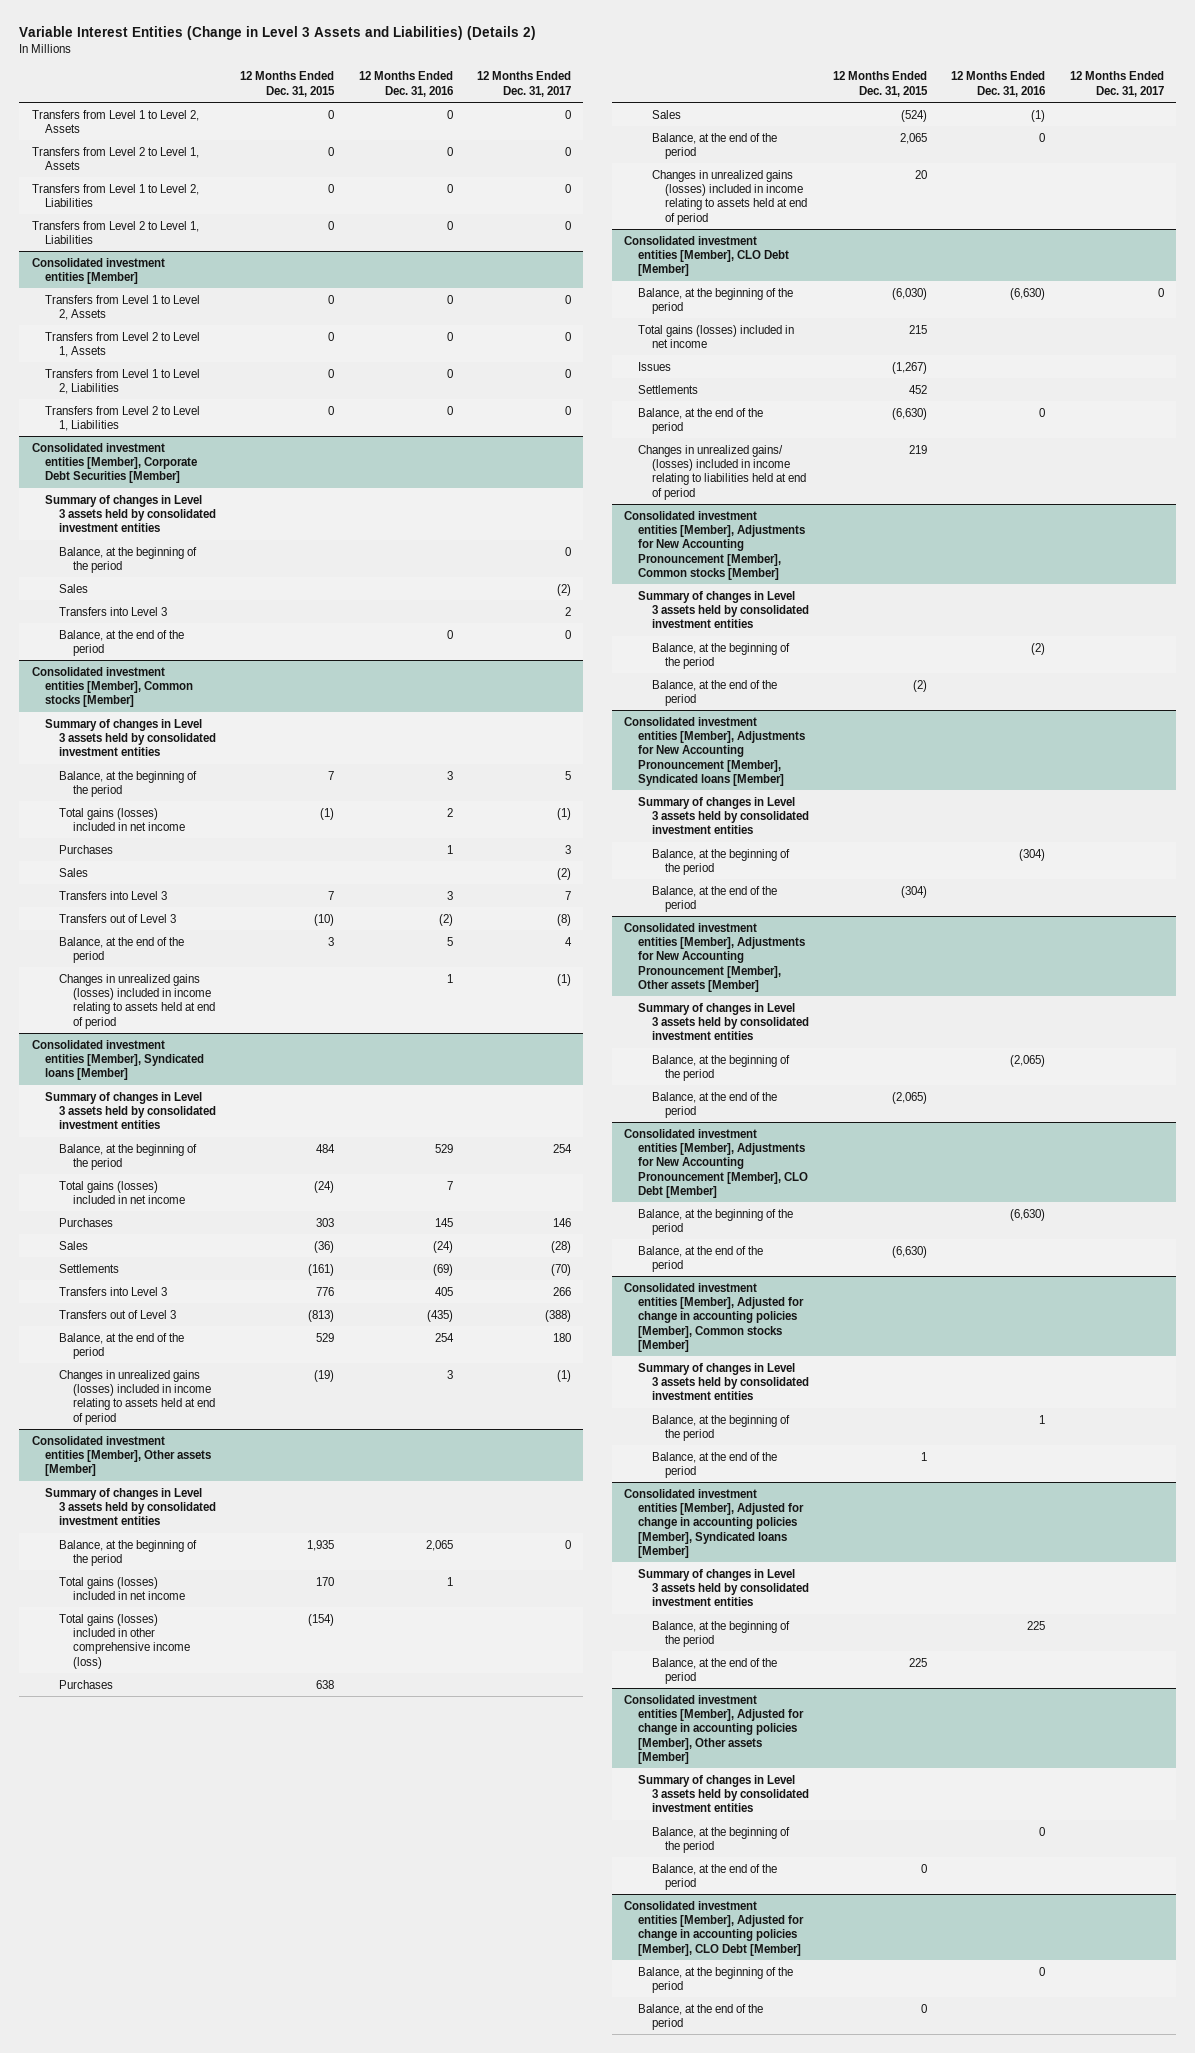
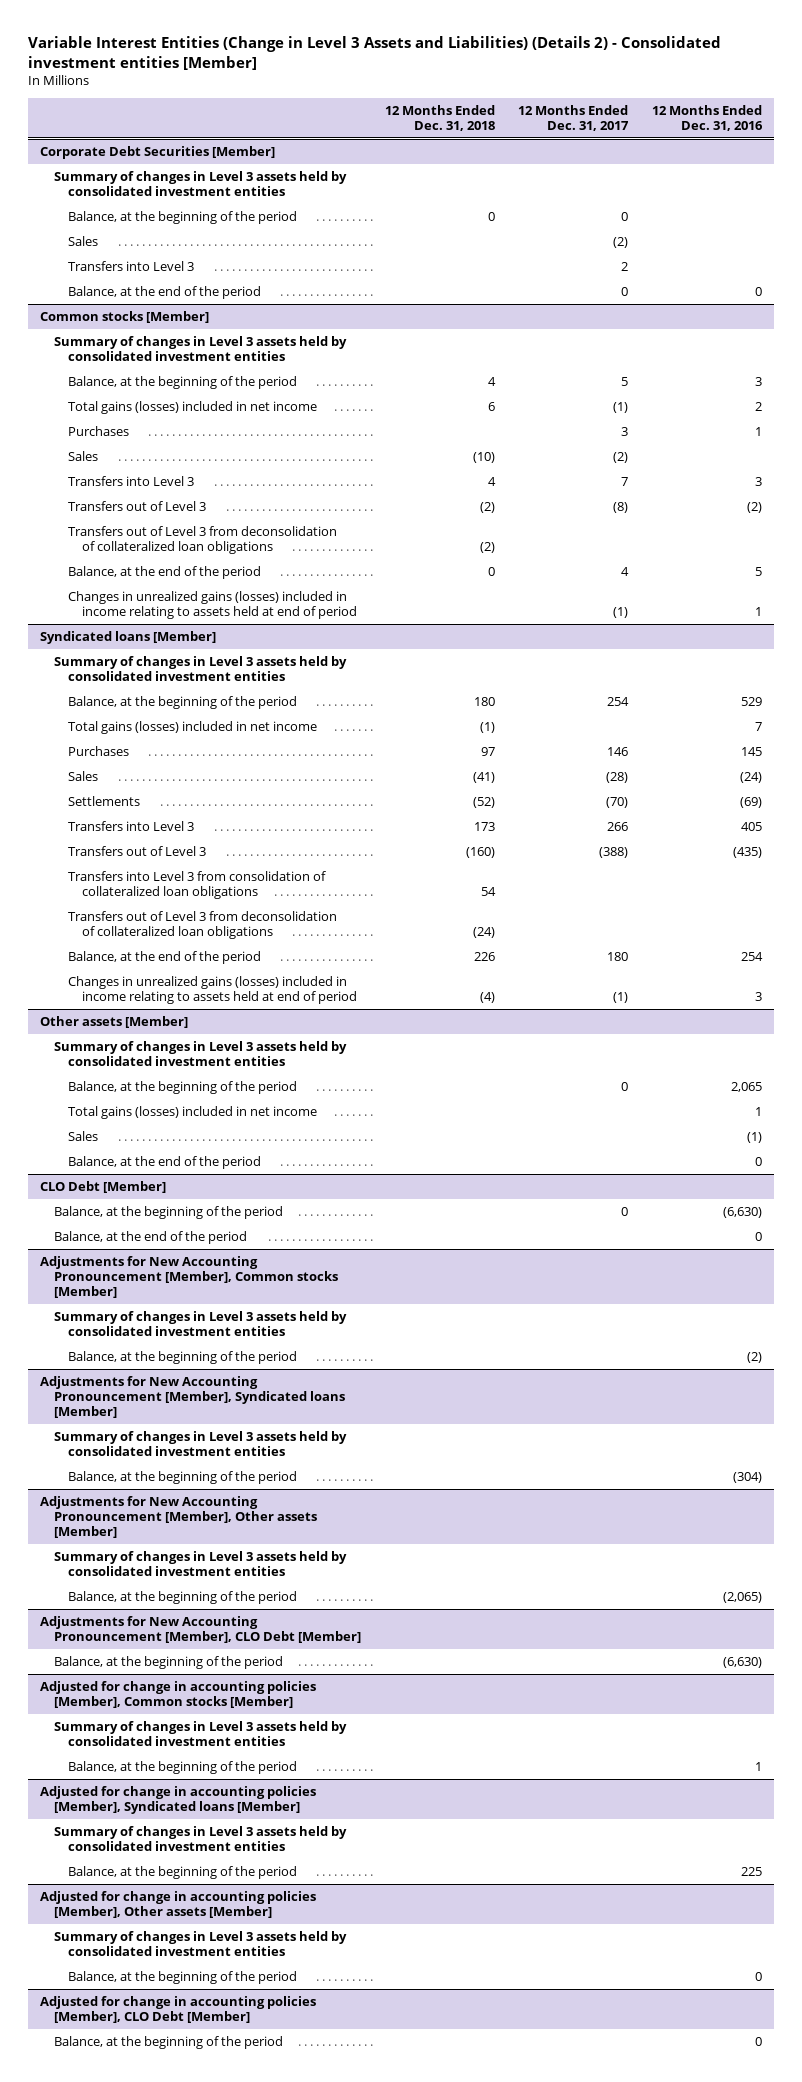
- Variable Interest Entities (Change in Level 3 Assets and Liabilities) (Details 2)
+ Variable Interest Entities (Change in Level 3 Assets and Liabilities) (Details 2) - Consolidated investment entities [Member]
- | 12 Months Ended Dec. 31, 2015 | 12 Months Ended Dec. 31, 2016 | 12 Months Ended Dec. 31, 2017
+ | 12 Months Ended Dec. 31, 2018 | 12 Months Ended Dec. 31, 2017 | 12 Months Ended Dec. 31, 2016
- Transfers from Level 1 to Level 2, Assets | 0 | 0 | 0
- Transfers from Level 2 to Level 1, Assets | 0 | 0 | 0
- Transfers from Level 1 to Level 2, Liabilities | 0 | 0 | 0
- Transfers from Level 2 to Level 1, Liabilities | 0 | 0 | 0
- Consolidated investment entities [Member]
- Transfers from Level 1 to Level 2, Assets | 0 | 0 | 0
- Transfers from Level 2 to Level 1, Assets | 0 | 0 | 0
- Transfers from Level 1 to Level 2, Liabilities | 0 | 0 | 0
- Transfers from Level 2 to Level 1, Liabilities | 0 | 0 | 0
- Consolidated investment entities [Member], Corporate Debt Securities [Member]
+ Corporate Debt Securities [Member]
- Consolidated investment entities [Member], Common stocks [Member]
+ Common stocks [Member]
+ Transfers out of Level 3 from deconsolidation of collateralized loan obligations | (2) | |
- Consolidated investment entities [Member], Syndicated loans [Member]
+ Syndicated loans [Member]
+ Transfers into Level 3 from consolidation of collateralized loan obligations | 54 | |
+ Transfers out of Level 3 from deconsolidation of collateralized loan obligations | (24) | |
- Consolidated investment entities [Member], Other assets [Member]
+ Other assets [Member]
- Total gains (losses) included in other comprehensive income (loss) | (154) | |
- Purchases | 638 | |
- Changes in unrealized gains (losses) included in income relating to assets held at end of period | 20 | |
- Consolidated investment entities [Member], CLO Debt [Member]
+ CLO Debt [Member]
- Total gains (losses) included in net income | 215 | |
- Issues | (1,267) | |
- Settlements | 452 | |
- Changes in unrealized gains/ (losses) included in income relating to liabilities held at end of period | 219 | |
- Consolidated investment entities [Member], Adjustments for New Accounting Pronouncement [Member], Common stocks [Member]
+ Adjustments for New Accounting Pronouncement [Member], Common stocks [Member]
- Balance, at the end of the period | (2) | |
- Consolidated investment entities [Member], Adjustments for New Accounting Pronouncement [Member], Syndicated loans [Member]
+ Adjustments for New Accounting Pronouncement [Member], Syndicated loans [Member]
- Balance, at the end of the period | (304) | |
- Consolidated investment entities [Member], Adjustments for New Accounting Pronouncement [Member], Other assets [Member]
+ Adjustments for New Accounting Pronouncement [Member], Other assets [Member]
- Balance, at the end of the period | (2,065) | |
- Consolidated investment entities [Member], Adjustments for New Accounting Pronouncement [Member], CLO Debt [Member]
+ Adjustments for New Accounting Pronouncement [Member], CLO Debt [Member]
- Balance, at the end of the period | (6,630) | |
- Consolidated investment entities [Member], Adjusted for change in accounting policies [Member], Common stocks [Member]
+ Adjusted for change in accounting policies [Member], Common stocks [Member]
- Balance, at the end of the period | 1 | |
- Consolidated investment entities [Member], Adjusted for change in accounting policies [Member], Syndicated loans [Member]
+ Adjusted for change in accounting policies [Member], Syndicated loans [Member]
- Balance, at the end of the period | 225 | |
- Consolidated investment entities [Member], Adjusted for change in accounting policies [Member], Other assets [Member]
+ Adjusted for change in accounting policies [Member], Other assets [Member]
- Balance, at the end of the period | 0 | |
- Consolidated investment entities [Member], Adjusted for change in accounting policies [Member], CLO Debt [Member]
+ Adjusted for change in accounting policies [Member], CLO Debt [Member]
- Balance, at the end of the period | 0 | |

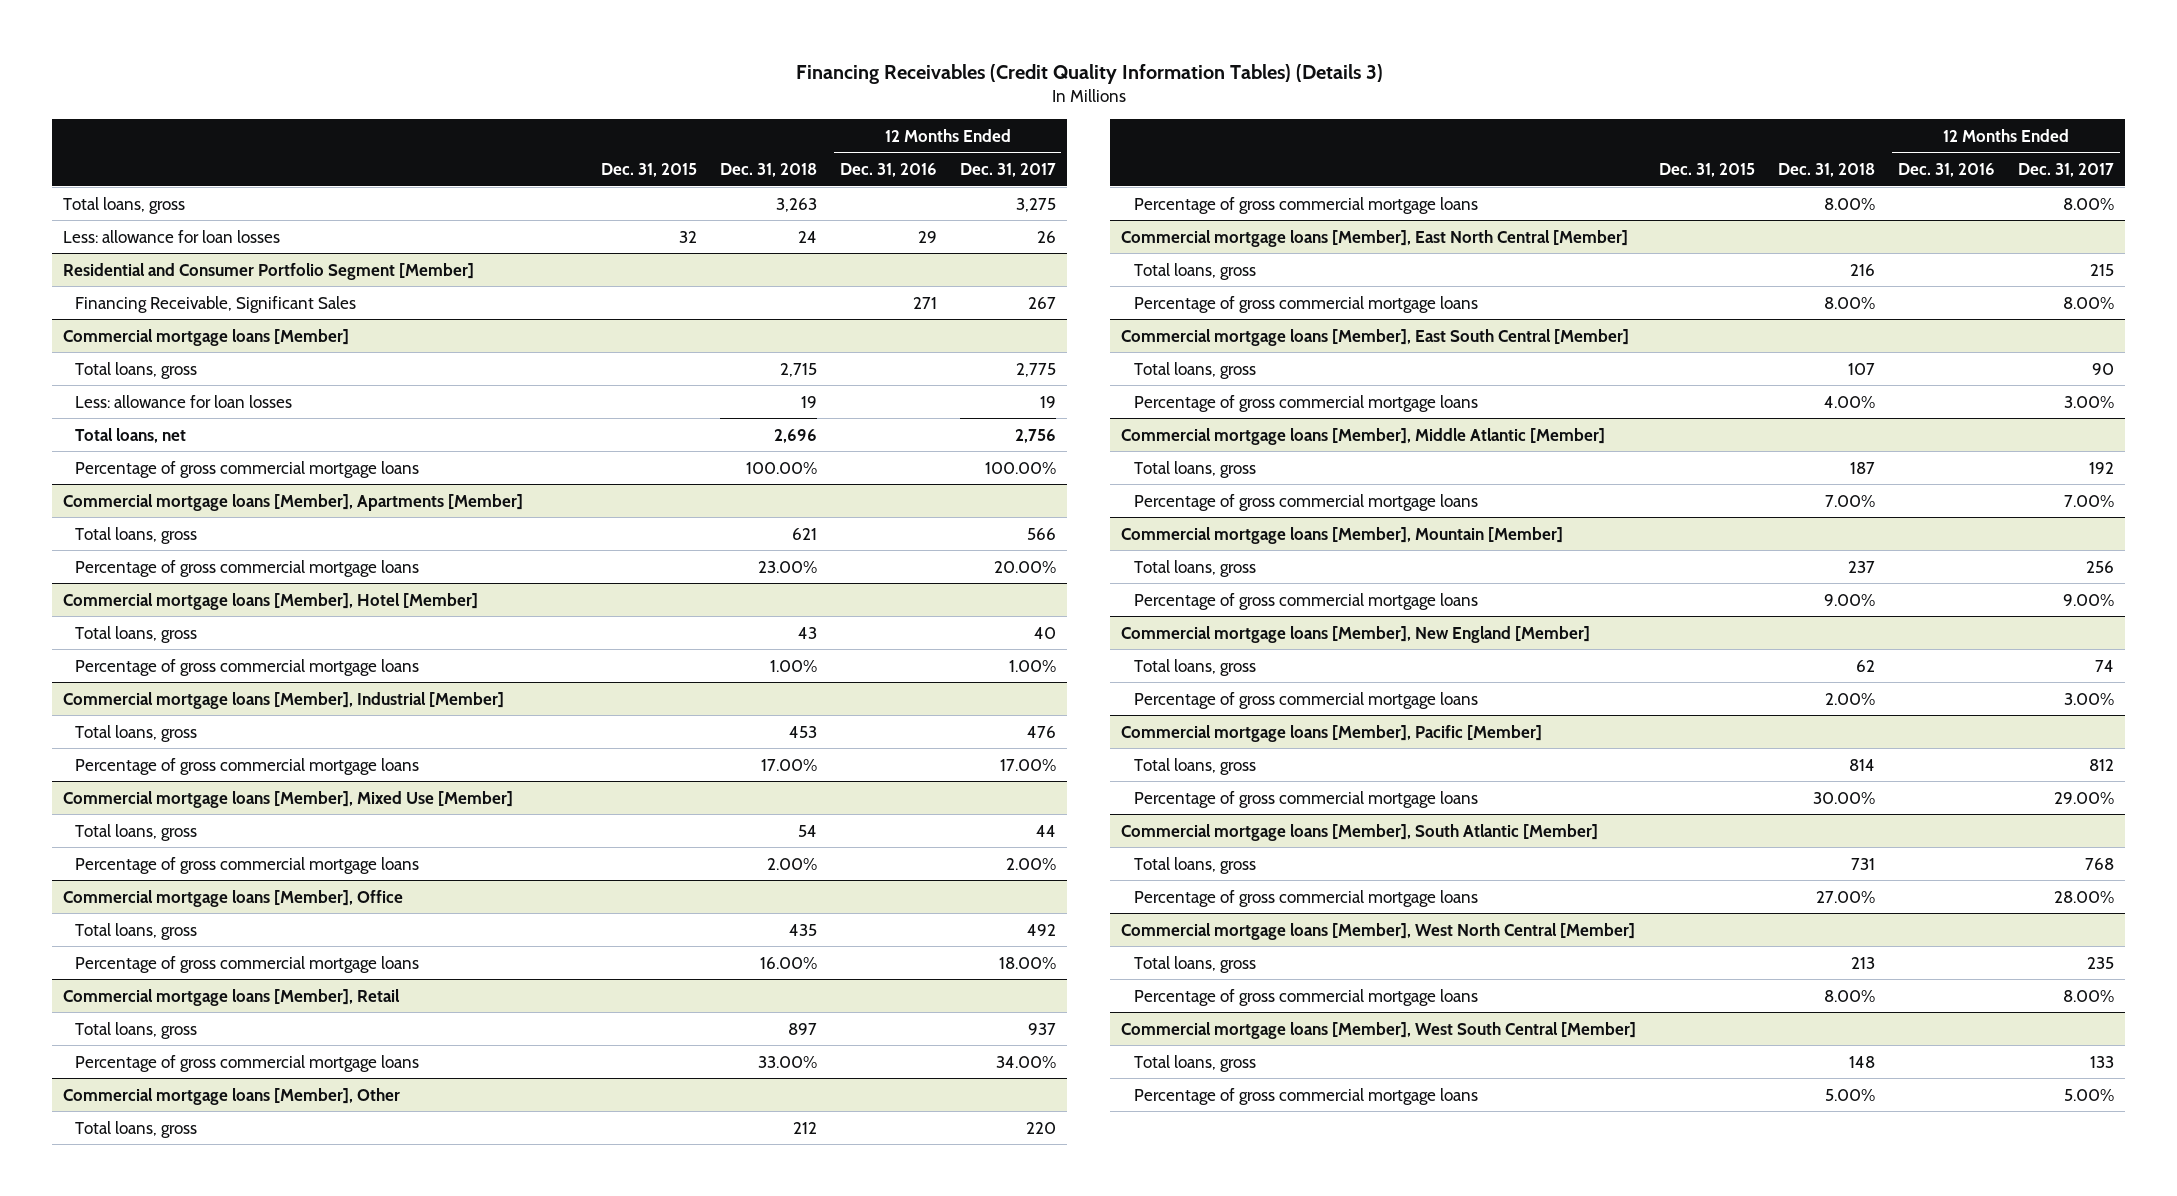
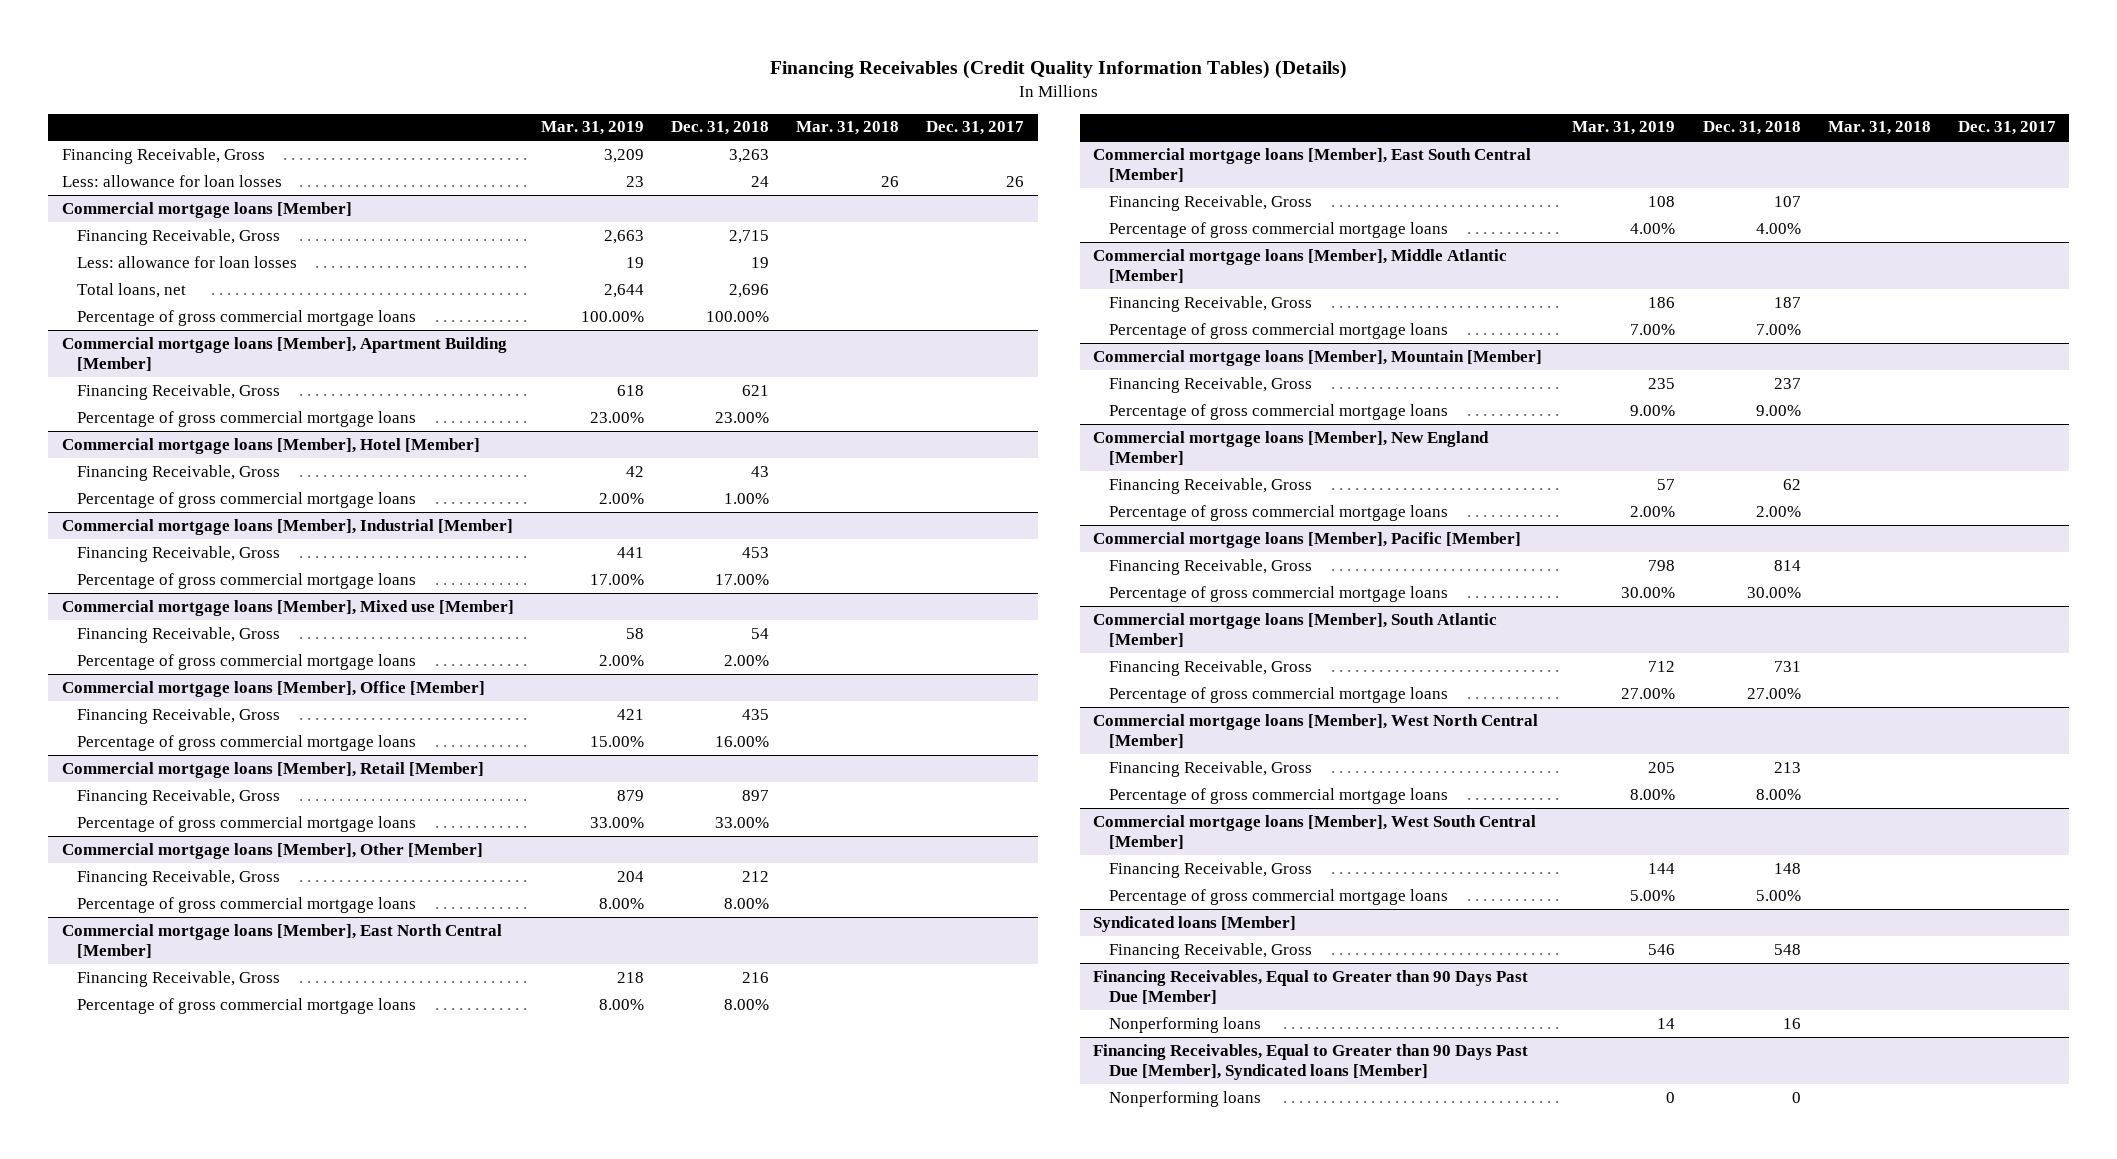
- Financing Receivables (Credit Quality Information Tables) (Details 3)
+ Financing Receivables (Credit Quality Information Tables) (Details)
- | Dec. 31, 2015 | Dec. 31, 2018 | 12 Months Ended Dec. 31, 2016 | 12 Months Ended Dec. 31, 2017
+ | Mar. 31, 2019 | Dec. 31, 2018 | Mar. 31, 2018 | Dec. 31, 2017
- Total loans, gross | | 3,263 | | 3,275
+ Financing Receivable, Gross | 3,209 | 3,263 | |
- Residential and Consumer Portfolio Segment [Member]
- Financing Receivable, Significant Sales | | | 271 | 267
@ Commercial mortgage loans [Member]
- Total loans, gross | | 2,715 | | 2,775
+ Financing Receivable, Gross | 2,663 | 2,715 | |
- Commercial mortgage loans [Member], Apartments [Member]
- Total loans, gross | | 621 | | 566
+ Commercial mortgage loans [Member], Apartment Building [Member]
+ Financing Receivable, Gross | 618 | 621 | |
@ Commercial mortgage loans [Member], Hotel [Member]
- Total loans, gross | | 43 | | 40
+ Financing Receivable, Gross | 42 | 43 | |
@ Commercial mortgage loans [Member], Industrial [Member]
- Total loans, gross | | 453 | | 476
+ Financing Receivable, Gross | 441 | 453 | |
- Commercial mortgage loans [Member], Mixed Use [Member]
- Total loans, gross | | 54 | | 44
+ Commercial mortgage loans [Member], Mixed use [Member]
+ Financing Receivable, Gross | 58 | 54 | |
- Commercial mortgage loans [Member], Office
- Total loans, gross | | 435 | | 492
+ Commercial mortgage loans [Member], Office [Member]
+ Financing Receivable, Gross | 421 | 435 | |
- Commercial mortgage loans [Member], Retail
- Total loans, gross | | 897 | | 937
+ Commercial mortgage loans [Member], Retail [Member]
+ Financing Receivable, Gross | 879 | 897 | |
- Commercial mortgage loans [Member], Other
- Total loans, gross | | 212 | | 220
+ Commercial mortgage loans [Member], Other [Member]
+ Financing Receivable, Gross | 204 | 212 | |
@ Commercial mortgage loans [Member], East North Central [Member]
- Total loans, gross | | 216 | | 215
+ Financing Receivable, Gross | 218 | 216 | |
@ Commercial mortgage loans [Member], East South Central [Member]
- Total loans, gross | | 107 | | 90
+ Financing Receivable, Gross | 108 | 107 | |
@ Commercial mortgage loans [Member], Middle Atlantic [Member]
- Total loans, gross | | 187 | | 192
+ Financing Receivable, Gross | 186 | 187 | |
@ Commercial mortgage loans [Member], Mountain [Member]
- Total loans, gross | | 237 | | 256
+ Financing Receivable, Gross | 235 | 237 | |
@ Commercial mortgage loans [Member], New England [Member]
- Total loans, gross | | 62 | | 74
+ Financing Receivable, Gross | 57 | 62 | |
@ Commercial mortgage loans [Member], Pacific [Member]
- Total loans, gross | | 814 | | 812
+ Financing Receivable, Gross | 798 | 814 | |
@ Commercial mortgage loans [Member], South Atlantic [Member]
- Total loans, gross | | 731 | | 768
+ Financing Receivable, Gross | 712 | 731 | |
@ Commercial mortgage loans [Member], West North Central [Member]
- Total loans, gross | | 213 | | 235
+ Financing Receivable, Gross | 205 | 213 | |
@ Commercial mortgage loans [Member], West South Central [Member]
- Total loans, gross | | 148 | | 133
+ Financing Receivable, Gross | 144 | 148 | |
+ Syndicated loans [Member]
+ Financing Receivable, Gross | 546 | 548 | |
+ Financing Receivables, Equal to Greater than 90 Days Past Due [Member]
+ Nonperforming loans | 14 | 16 | |
+ Financing Receivables, Equal to Greater than 90 Days Past Due [Member], Syndicated loans [Member]
+ Nonperforming loans | 0 | 0 | |

